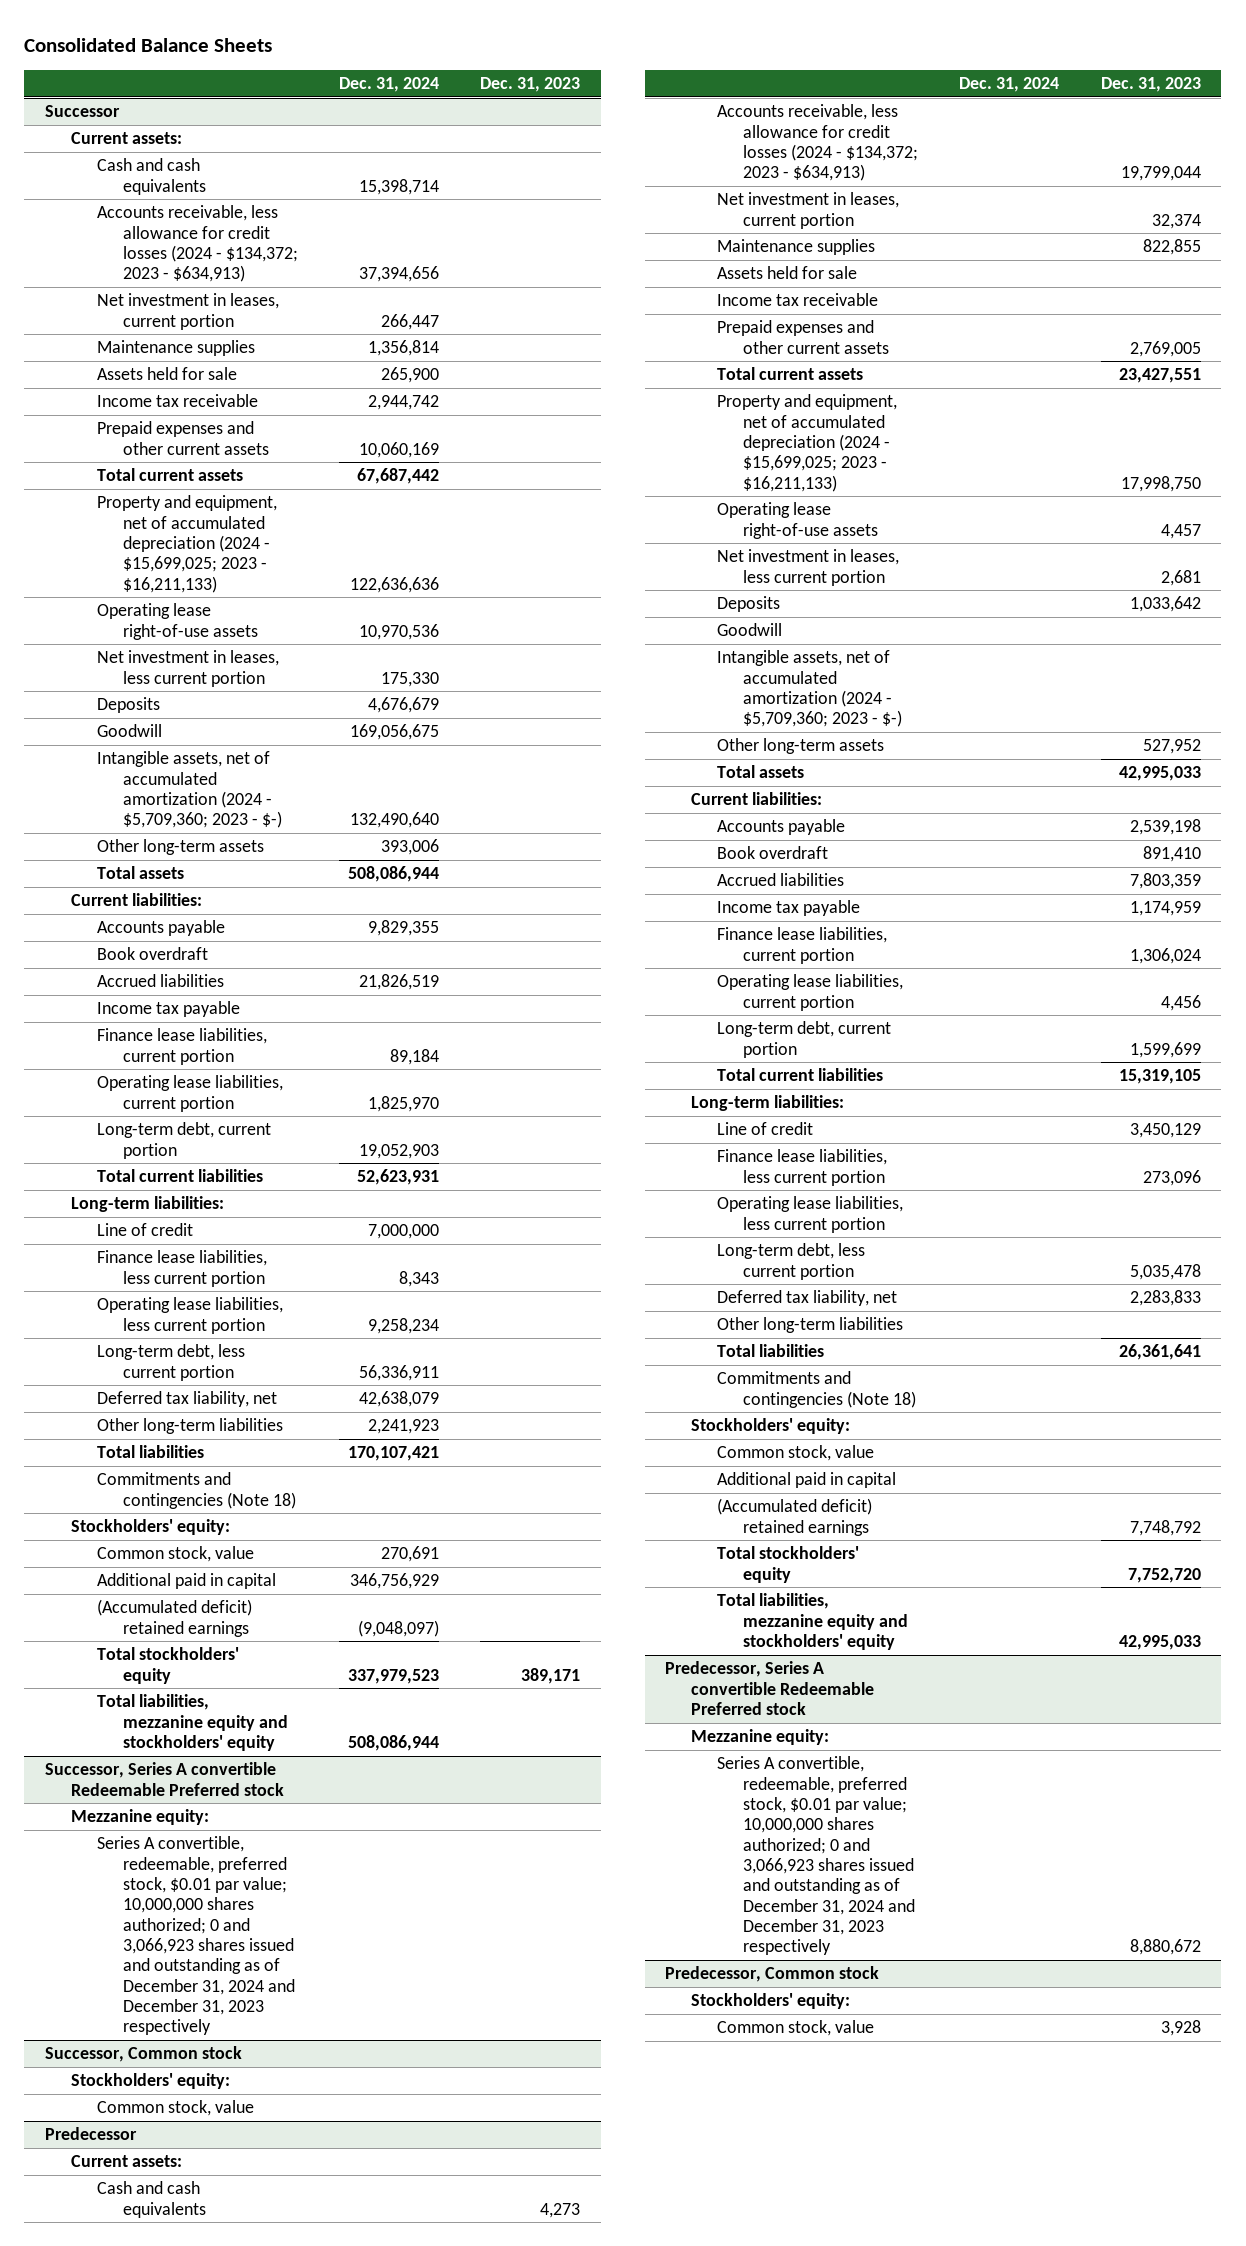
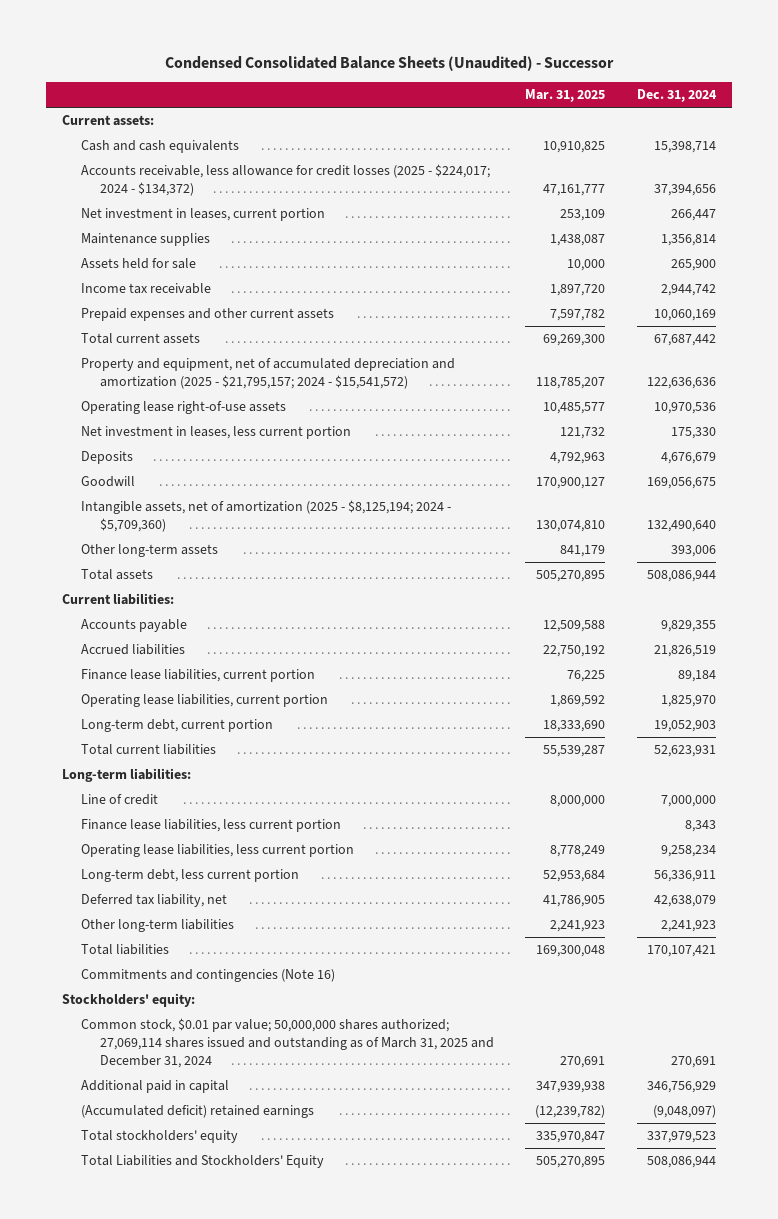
- Consolidated Balance Sheets
+ Condensed Consolidated Balance Sheets (Unaudited) - Successor
- | Dec. 31, 2024 | Dec. 31, 2023
+ | Mar. 31, 2025 | Dec. 31, 2024
- Successor
- Accounts receivable, less allowance for credit losses (2024 - $134,372; 2023 - $634,913) | 37,394,656 |
+ Accounts receivable, less allowance for credit losses (2025 - $224,017; 2024 - $134,372) | 47,161,777 | 37,394,656
- Property and equipment, net of accumulated depreciation (2024 - $15,699,025; 2023 - $16,211,133) | 122,636,636 |
+ Property and equipment, net of accumulated depreciation and amortization (2025 - $21,795,157; 2024 - $15,541,572) | 118,785,207 | 122,636,636
- Intangible assets, net of accumulated amortization (2024 - $5,709,360; 2023 - $-) | 132,490,640 |
+ Intangible assets, net of amortization (2025 - $8,125,194; 2024 - $5,709,360) | 130,074,810 | 132,490,640
- Book overdraft
- Income tax payable
- Commitments and contingencies (Note 18)
+ Commitments and contingencies (Note 16)
- Common stock, value | 270,691 |
+ Common stock, $0.01 par value; 50,000,000 shares authorized; 27,069,114 shares issued and outstanding as of March 31, 2025 and December 31, 2024 | 270,691 | 270,691
- Total liabilities, mezzanine equity and stockholders' equity | 508,086,944 |
- Successor, Series A convertible Redeemable Preferred stock
- Mezzanine equity:
- Series A convertible, redeemable, preferred stock, $0.01 par value; 10,000,000 shares authorized; 0 and 3,066,923 shares issued and outstanding as of December 31, 2024 and December 31, 2023 respectively
- Successor, Common stock
- Stockholders' equity:
- Common stock, value
- Predecessor
- Current assets:
- Cash and cash equivalents | | 4,273
- Accounts receivable, less allowance for credit losses (2024 - $134,372; 2023 - $634,913) | | 19,799,044
- Net investment in leases, current portion | | 32,374
- Maintenance supplies | | 822,855
- Assets held for sale
- Income tax receivable
- Prepaid expenses and other current assets | | 2,769,005
- Total current assets | | 23,427,551
- Property and equipment, net of accumulated depreciation (2024 - $15,699,025; 2023 - $16,211,133) | | 17,998,750
- Operating lease right-of-use assets | | 4,457
- Net investment in leases, less current portion | | 2,681
- Deposits | | 1,033,642
- Goodwill
- Intangible assets, net of accumulated amortization (2024 - $5,709,360; 2023 - $-)
- Other long-term assets | | 527,952
- Total assets | | 42,995,033
- Current liabilities:
- Accounts payable | | 2,539,198
- Book overdraft | | 891,410
- Accrued liabilities | | 7,803,359
- Income tax payable | | 1,174,959
- Finance lease liabilities, current portion | | 1,306,024
- Operating lease liabilities, current portion | | 4,456
- Long-term debt, current portion | | 1,599,699
- Total current liabilities | | 15,319,105
- Long-term liabilities:
- Line of credit | | 3,450,129
- Finance lease liabilities, less current portion | | 273,096
- Operating lease liabilities, less current portion
- Long-term debt, less current portion | | 5,035,478
- Deferred tax liability, net | | 2,283,833
- Other long-term liabilities
- Total liabilities | | 26,361,641
- Commitments and contingencies (Note 18)
- Stockholders' equity:
- Common stock, value
- Additional paid in capital
- (Accumulated deficit) retained earnings | | 7,748,792
- Total stockholders' equity | | 7,752,720
- Total liabilities, mezzanine equity and stockholders' equity | | 42,995,033
- Predecessor, Series A convertible Redeemable Preferred stock
- Mezzanine equity:
- Series A convertible, redeemable, preferred stock, $0.01 par value; 10,000,000 shares authorized; 0 and 3,066,923 shares issued and outstanding as of December 31, 2024 and December 31, 2023 respectively | | 8,880,672
- Predecessor, Common stock
- Stockholders' equity:
- Common stock, value | | 3,928
+ Total Liabilities and Stockholders' Equity | 505,270,895 | 508,086,944

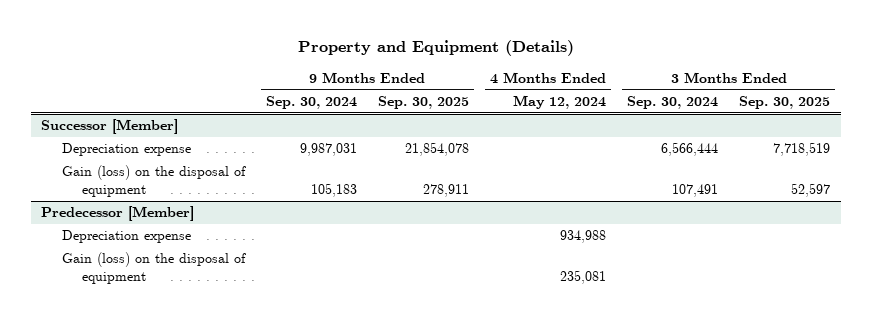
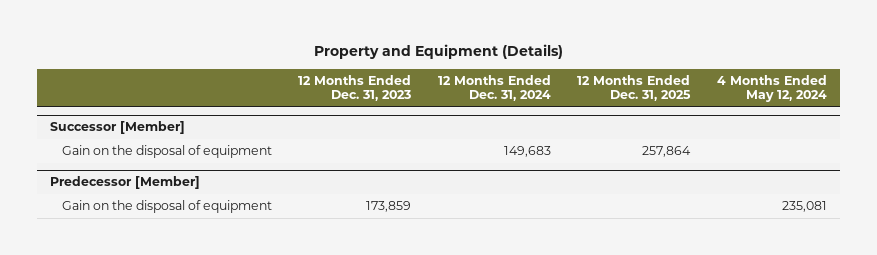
- | 9 Months Ended Sep. 30, 2024 | 9 Months Ended Sep. 30, 2025 | 4 Months Ended May 12, 2024 | 3 Months Ended Sep. 30, 2024 | 3 Months Ended Sep. 30, 2025
+ | 12 Months Ended Dec. 31, 2023 | 12 Months Ended Dec. 31, 2024 | 12 Months Ended Dec. 31, 2025 | 4 Months Ended May 12, 2024
@ Successor [Member]
- Depreciation expense | 9,987,031 | 21,854,078 | | 6,566,444 | 7,718,519
- Gain (loss) on the disposal of equipment | 105,183 | 278,911 | | 107,491 | 52,597
+ Gain on the disposal of equipment | | 149,683 | 257,864 |
@ Predecessor [Member]
- Depreciation expense | | | 934,988 | |
- Gain (loss) on the disposal of equipment | | | 235,081 | |
+ Gain on the disposal of equipment | 173,859 | | | 235,081

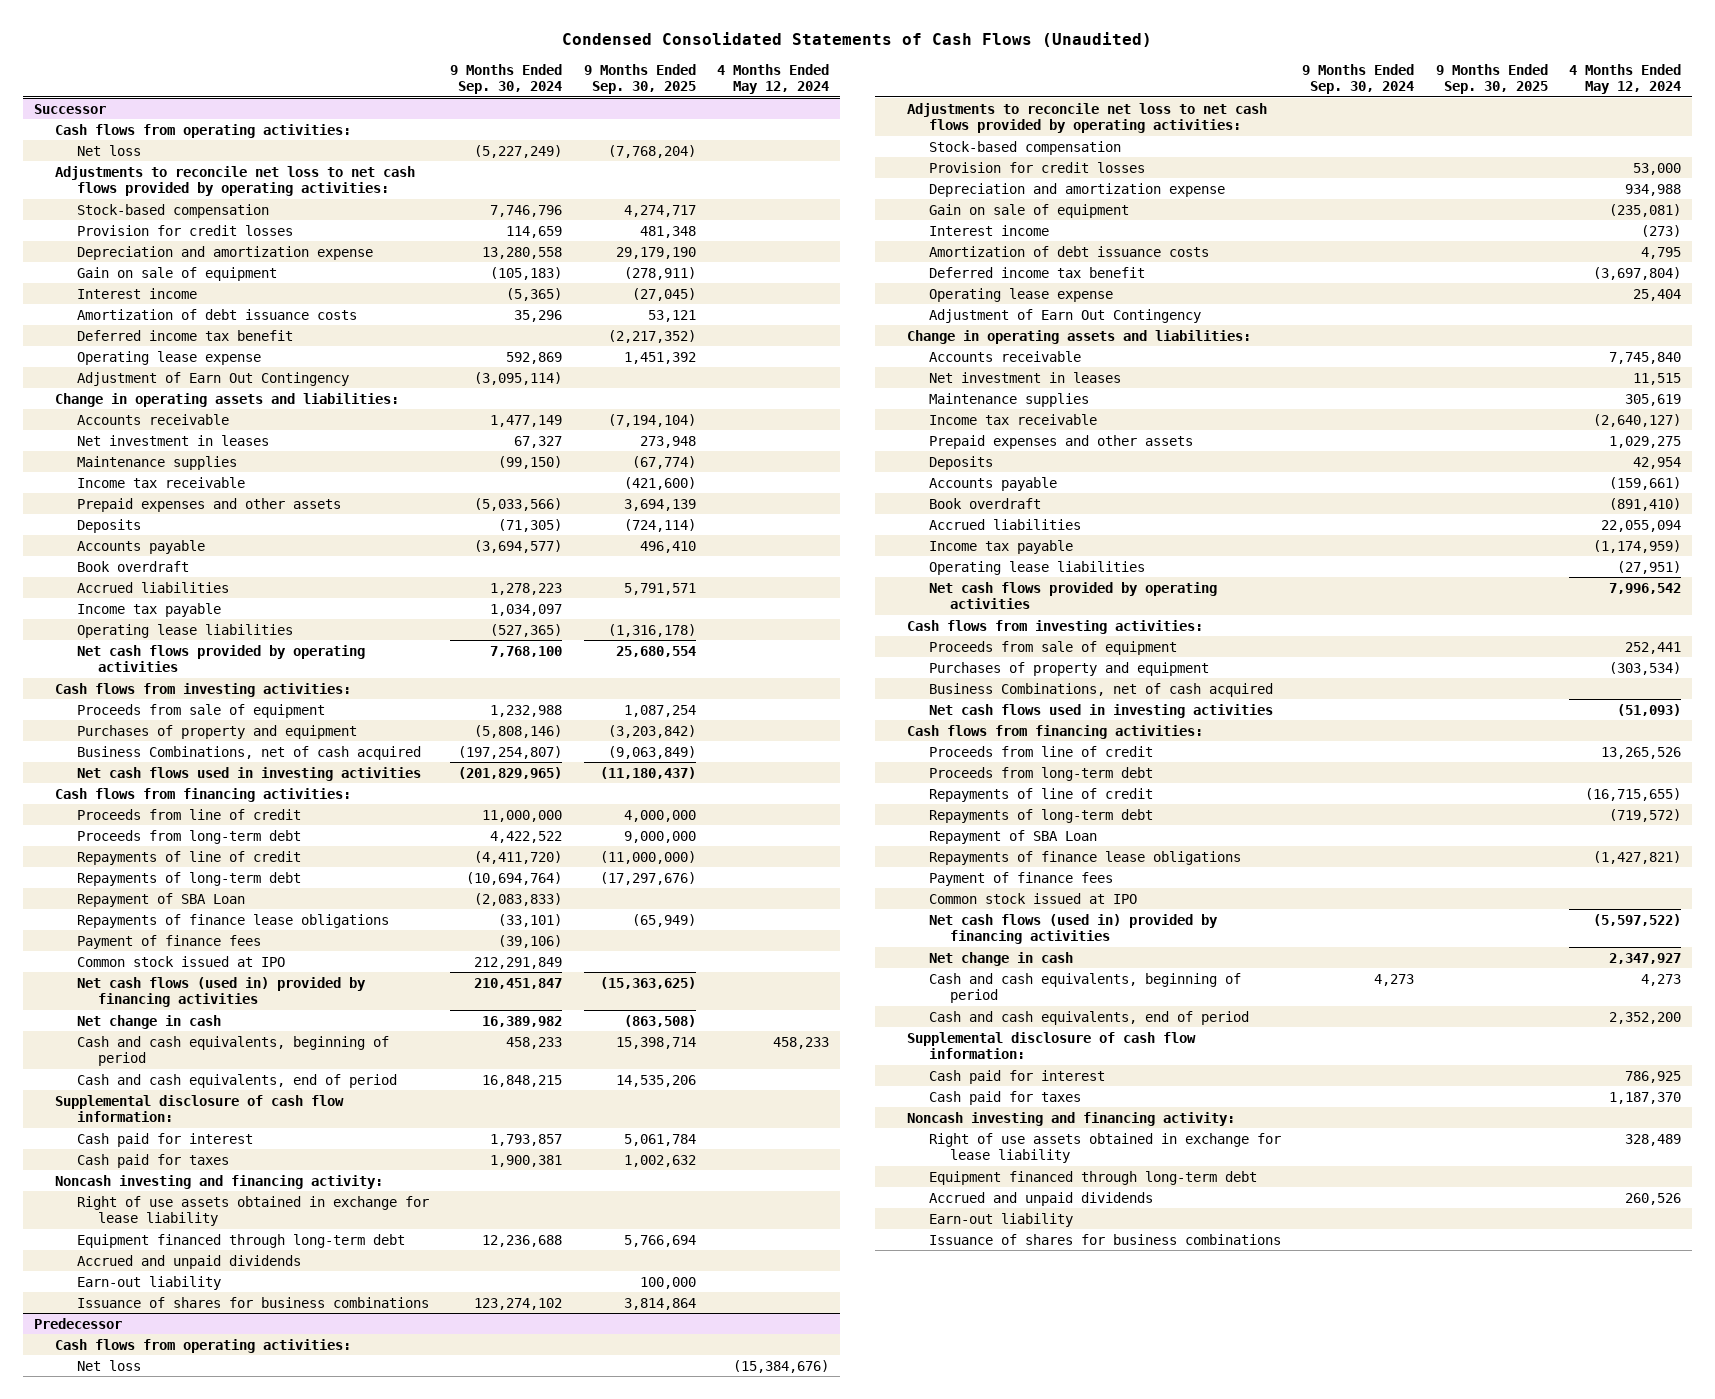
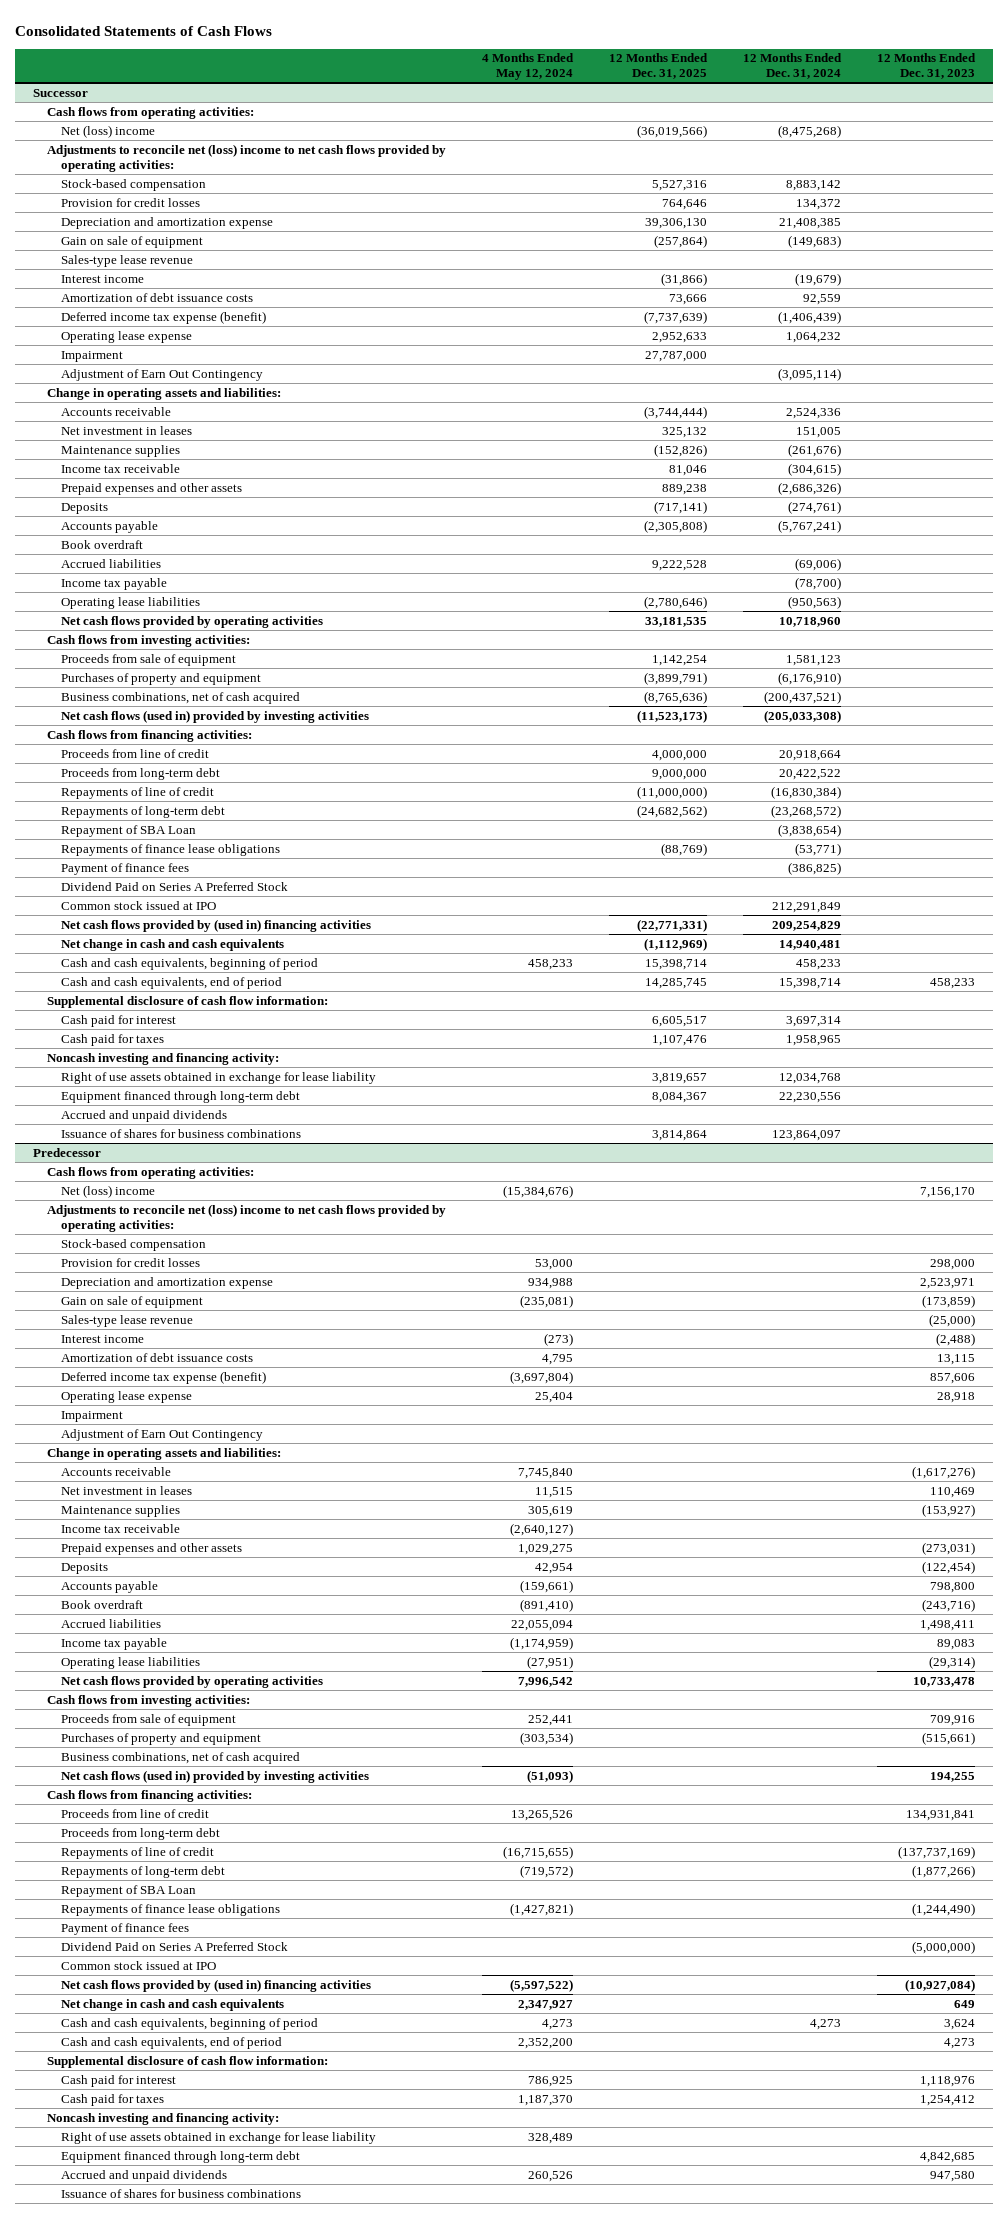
- Condensed Consolidated Statements of Cash Flows (Unaudited)
+ Consolidated Statements of Cash Flows
- | 9 Months Ended Sep. 30, 2024 | 9 Months Ended Sep. 30, 2025 | 4 Months Ended May 12, 2024
+ | 4 Months Ended May 12, 2024 | 12 Months Ended Dec. 31, 2025 | 12 Months Ended Dec. 31, 2024 | 12 Months Ended Dec. 31, 2023
@ Successor
- Net loss | (5,227,249) | (7,768,204) |
- Adjustments to reconcile net loss to net cash flows provided by operating activities:
+ Net (loss) income | | (36,019,566) | (8,475,268) |
+ Adjustments to reconcile net (loss) income to net cash flows provided by operating activities:
+ Sales-type lease revenue
- Deferred income tax benefit | | (2,217,352) |
+ Deferred income tax expense (benefit) | | (7,737,639) | (1,406,439) |
+ Impairment | | 27,787,000 | |
- Business Combinations, net of cash acquired | (197,254,807) | (9,063,849) |
- Net cash flows used in investing activities | (201,829,965) | (11,180,437) |
+ Business combinations, net of cash acquired | | (8,765,636) | (200,437,521) |
+ Net cash flows (used in) provided by investing activities | | (11,523,173) | (205,033,308) |
+ Dividend Paid on Series A Preferred Stock
- Net cash flows (used in) provided by financing activities | 210,451,847 | (15,363,625) |
- Net change in cash | 16,389,982 | (863,508) |
+ Net cash flows provided by (used in) financing activities | | (22,771,331) | 209,254,829 |
+ Net change in cash and cash equivalents | | (1,112,969) | 14,940,481 |
- Earn-out liability | | 100,000 |
@ Predecessor
- Net loss | | | (15,384,676)
- Adjustments to reconcile net loss to net cash flows provided by operating activities:
+ Net (loss) income | (15,384,676) | | | 7,156,170
+ Adjustments to reconcile net (loss) income to net cash flows provided by operating activities:
+ Sales-type lease revenue | | | | (25,000)
- Deferred income tax benefit | | | (3,697,804)
+ Deferred income tax expense (benefit) | (3,697,804) | | | 857,606
+ Impairment
- Business Combinations, net of cash acquired
- Net cash flows used in investing activities | | | (51,093)
+ Business combinations, net of cash acquired
+ Net cash flows (used in) provided by investing activities | (51,093) | | | 194,255
+ Dividend Paid on Series A Preferred Stock | | | | (5,000,000)
- Net cash flows (used in) provided by financing activities | | | (5,597,522)
- Net change in cash | | | 2,347,927
+ Net cash flows provided by (used in) financing activities | (5,597,522) | | | (10,927,084)
+ Net change in cash and cash equivalents | 2,347,927 | | | 649
- Earn-out liability

